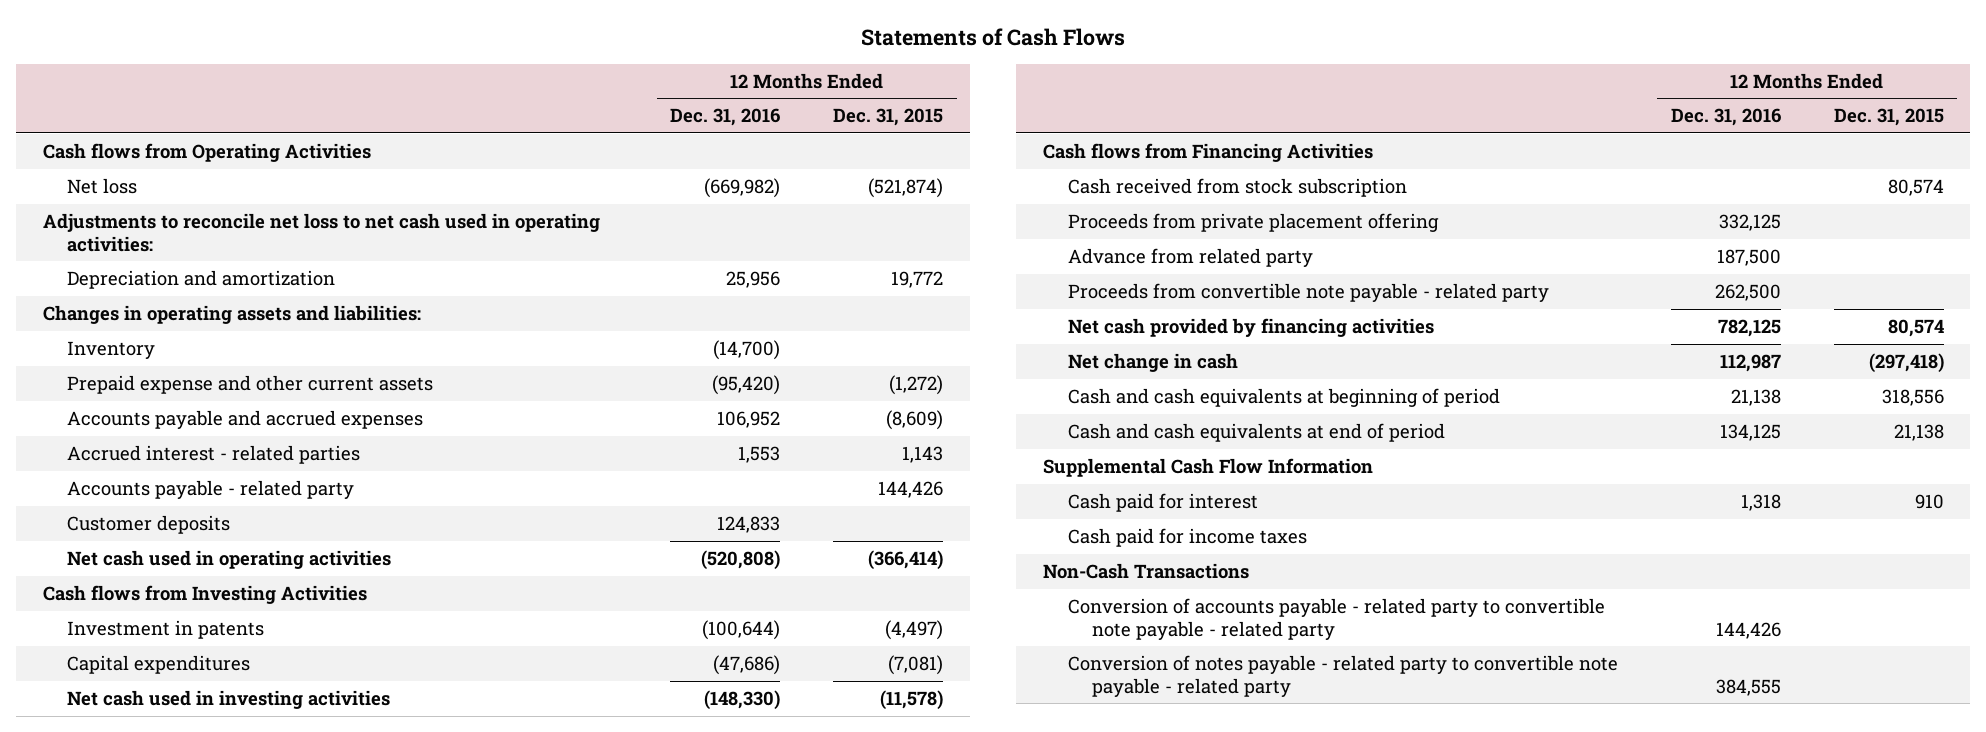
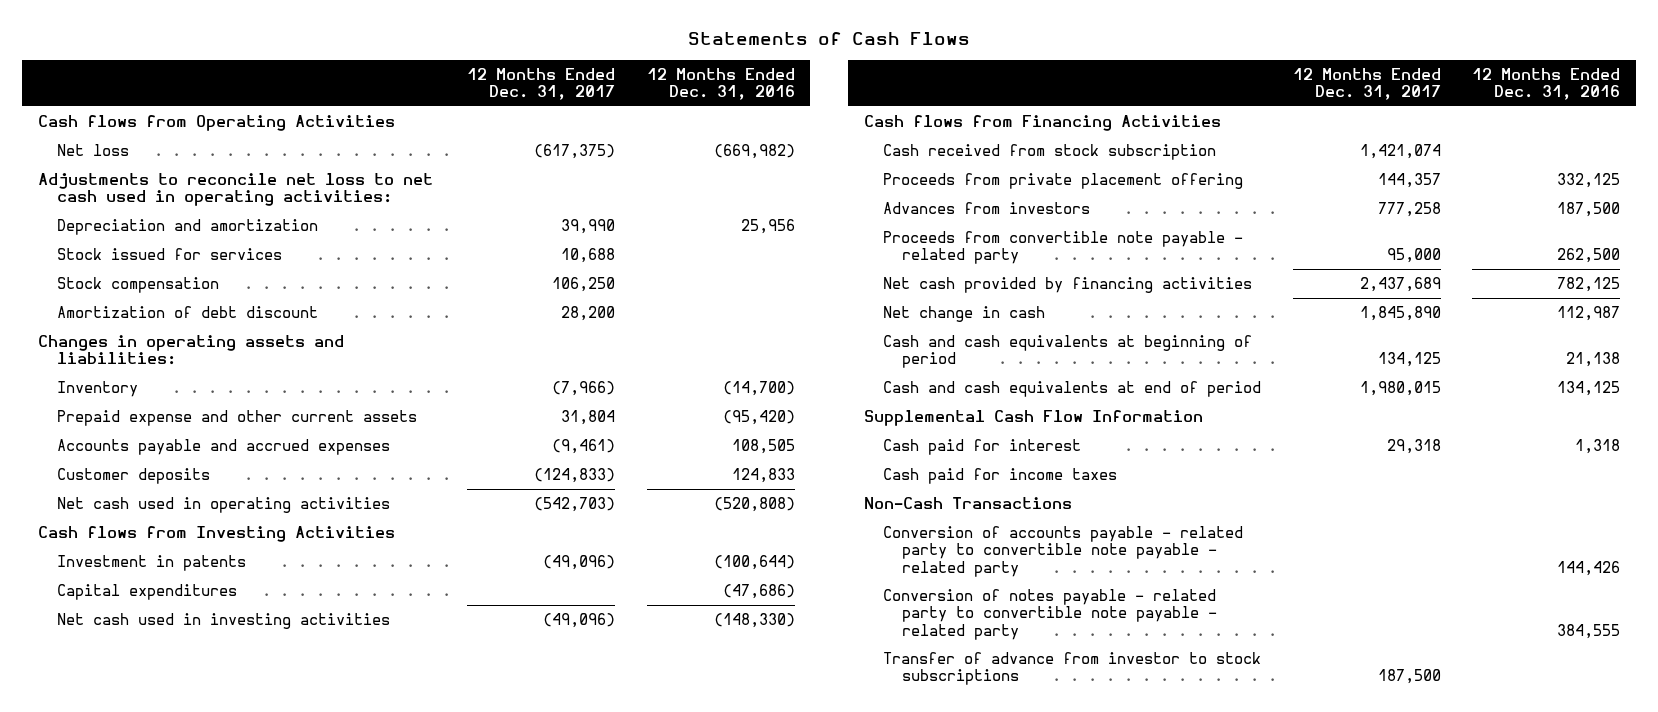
- | 12 Months Ended Dec. 31, 2016 | 12 Months Ended Dec. 31, 2015
+ | 12 Months Ended Dec. 31, 2017 | 12 Months Ended Dec. 31, 2016
+ Stock issued for services | 10,688 |
+ Stock compensation | 106,250 |
+ Amortization of debt discount | 28,200 |
- Accounts payable and accrued expenses | 106,952 | (8,609)
- Accrued interest - related parties | 1,553 | 1,143
- Accounts payable - related party | | 144,426
+ Accounts payable and accrued expenses | (9,461) | 108,505
- Advance from related party | 187,500 |
+ Advances from investors | 777,258 | 187,500
+ Transfer of advance from investor to stock subscriptions | 187,500 |

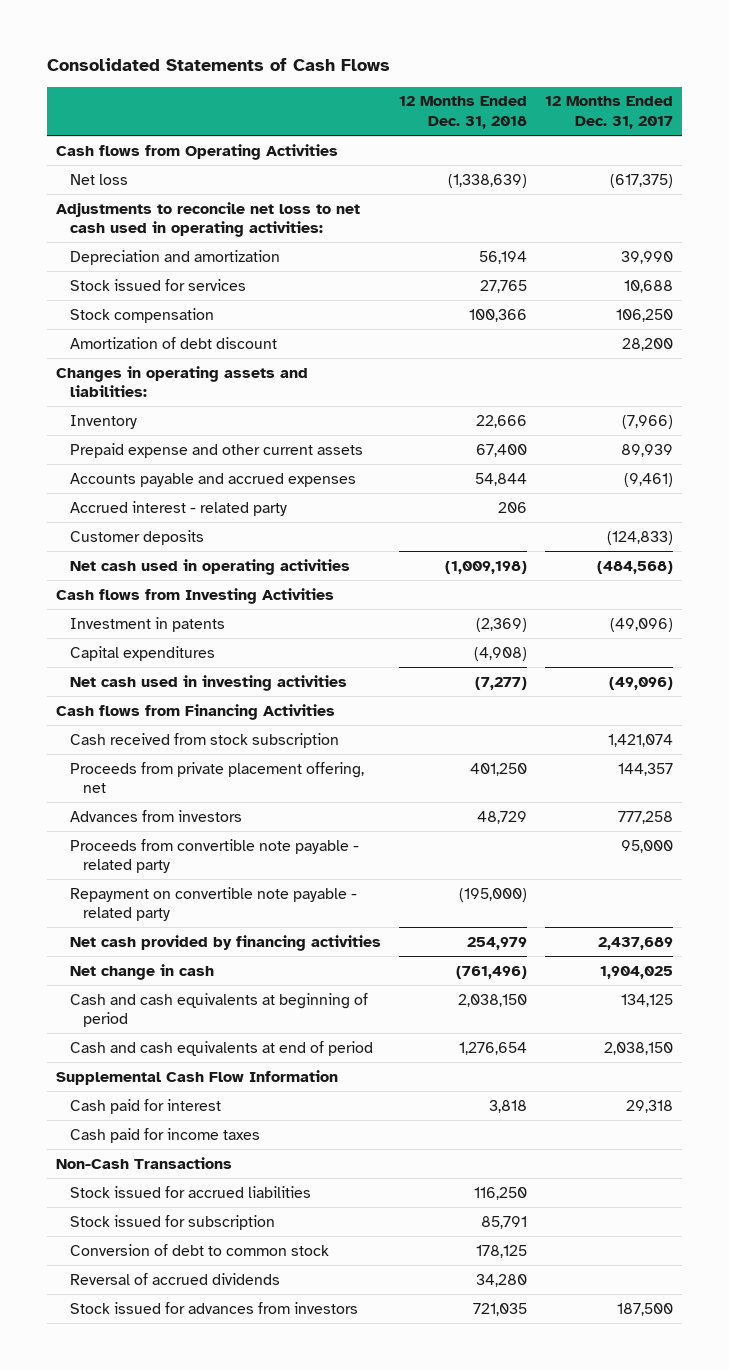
- Statements of Cash Flows
+ Consolidated Statements of Cash Flows
- | 12 Months Ended Dec. 31, 2017 | 12 Months Ended Dec. 31, 2016
+ | 12 Months Ended Dec. 31, 2018 | 12 Months Ended Dec. 31, 2017
- Prepaid expense and other current assets | 31,804 | (95,420)
+ Prepaid expense and other current assets | 67,400 | 89,939
+ Accrued interest - related party | 206 |
- Net cash used in operating activities | (542,703) | (520,808)
+ Net cash used in operating activities | (1,009,198) | (484,568)
- Proceeds from private placement offering | 144,357 | 332,125
+ Proceeds from private placement offering, net | 401,250 | 144,357
+ Repayment on convertible note payable - related party | (195,000) |
- Net change in cash | 1,845,890 | 112,987
+ Net change in cash | (761,496) | 1,904,025
- Cash and cash equivalents at end of period | 1,980,015 | 134,125
+ Cash and cash equivalents at end of period | 1,276,654 | 2,038,150
- Conversion of accounts payable - related party to convertible note payable - related party | | 144,426
- Conversion of notes payable - related party to convertible note payable - related party | | 384,555
- Transfer of advance from investor to stock subscriptions | 187,500 |
+ Stock issued for accrued liabilities | 116,250 |
+ Stock issued for subscription | 85,791 |
+ Conversion of debt to common stock | 178,125 |
+ Reversal of accrued dividends | 34,280 |
+ Stock issued for advances from investors | 721,035 | 187,500

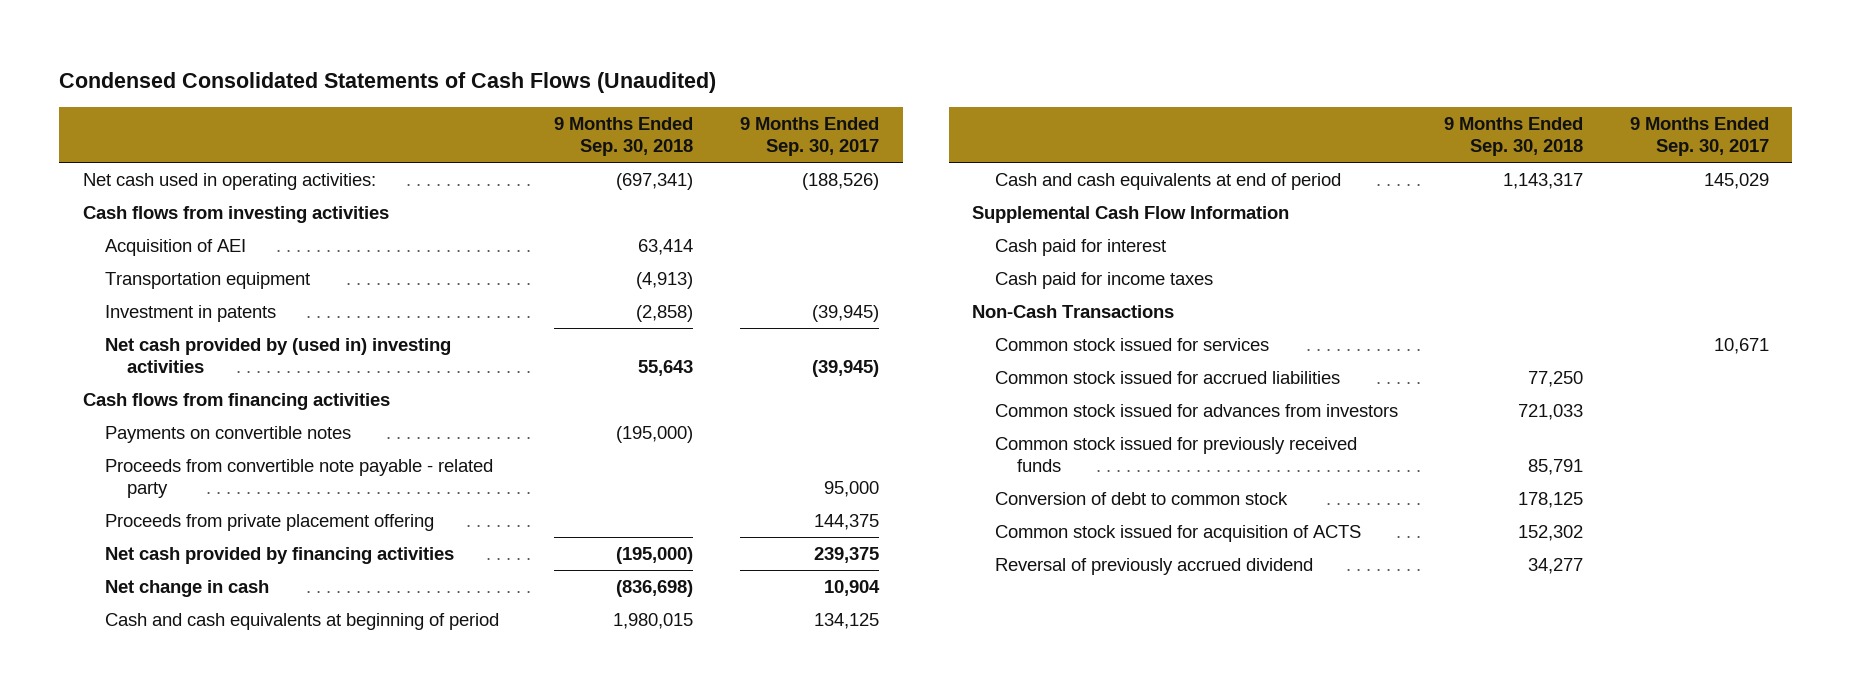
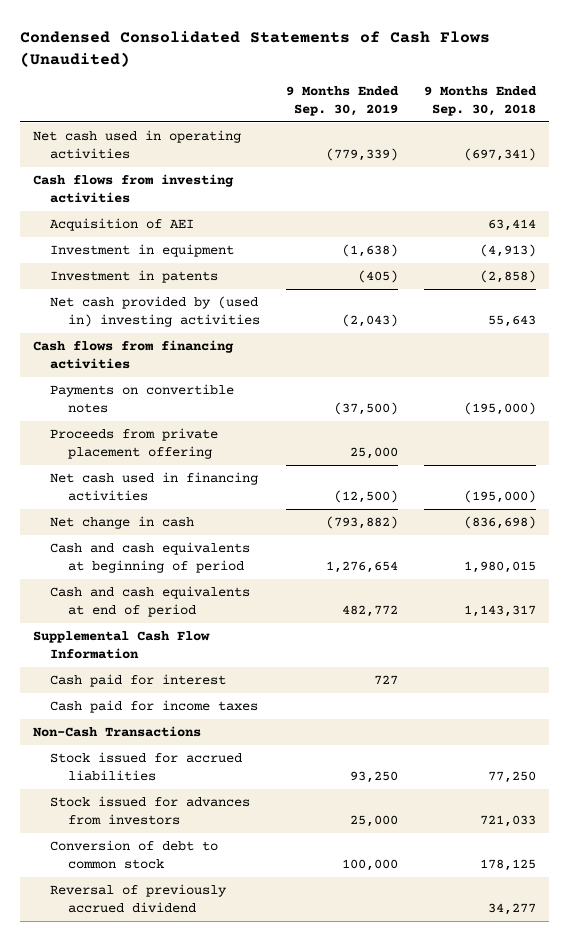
- | 9 Months Ended Sep. 30, 2018 | 9 Months Ended Sep. 30, 2017
+ | 9 Months Ended Sep. 30, 2019 | 9 Months Ended Sep. 30, 2018
- Net cash used in operating activities: | (697,341) | (188,526)
+ Net cash used in operating activities | (779,339) | (697,341)
- Transportation equipment | (4,913) |
+ Investment in equipment | (1,638) | (4,913)
- Proceeds from convertible note payable - related party | | 95,000
- Net cash provided by financing activities | (195,000) | 239,375
+ Net cash used in financing activities | (12,500) | (195,000)
- Common stock issued for services | | 10,671
- Common stock issued for accrued liabilities | 77,250 |
- Common stock issued for advances from investors | 721,033 |
- Common stock issued for previously received funds | 85,791 |
+ Stock issued for accrued liabilities | 93,250 | 77,250
+ Stock issued for advances from investors | 25,000 | 721,033
- Common stock issued for acquisition of ACTS | 152,302 |

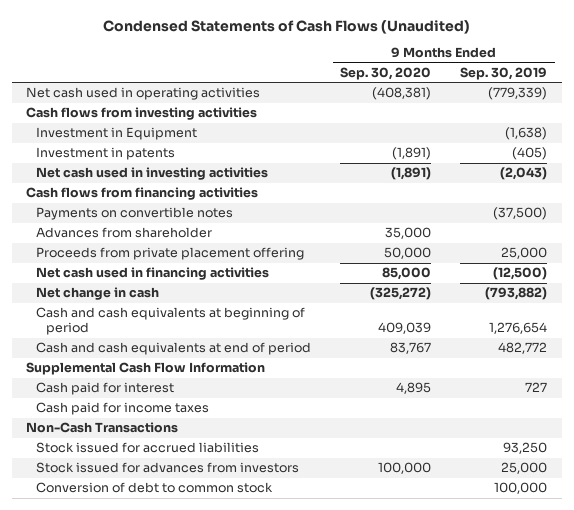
- Condensed Consolidated Statements of Cash Flows (Unaudited)
+ Condensed Statements of Cash Flows (Unaudited)
- | 9 Months Ended Sep. 30, 2019 | 9 Months Ended Sep. 30, 2018
+ | 9 Months Ended Sep. 30, 2020 | 9 Months Ended Sep. 30, 2019
- Acquisition of AEI | | 63,414
- Investment in equipment | (1,638) | (4,913)
+ Investment in Equipment | | (1,638)
- Net cash provided by (used in) investing activities | (2,043) | 55,643
+ Net cash used in investing activities | (1,891) | (2,043)
+ Advances from shareholder | 35,000 |
- Reversal of previously accrued dividend | | 34,277

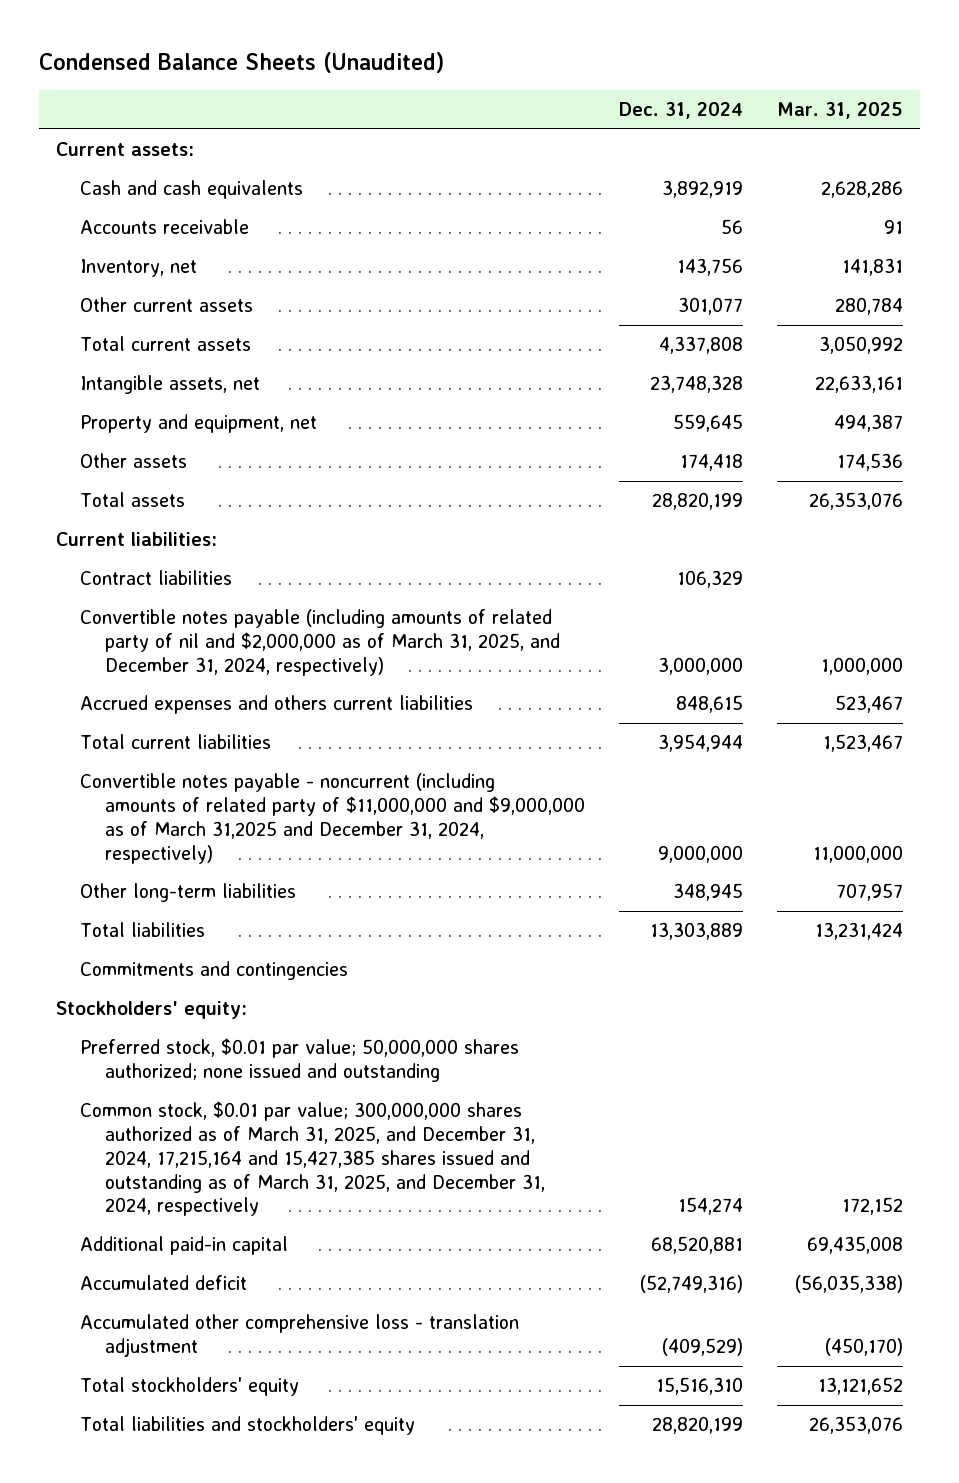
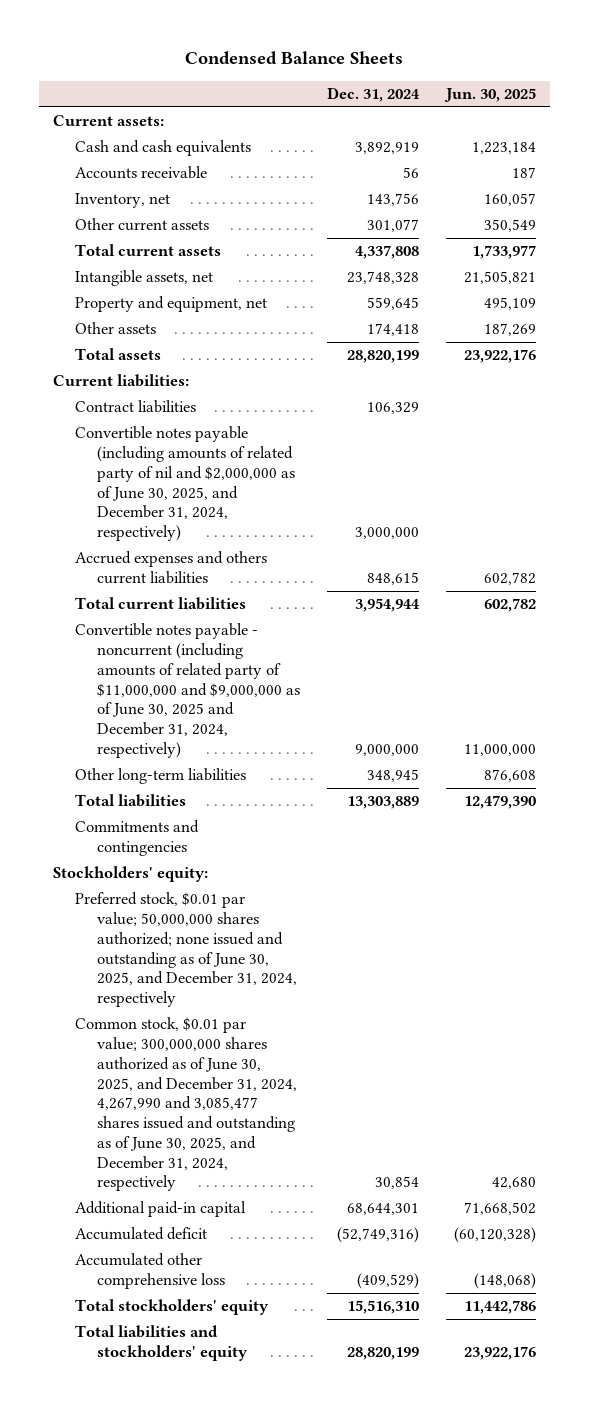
- Condensed Balance Sheets (Unaudited)
+ Condensed Balance Sheets
- | Dec. 31, 2024 | Mar. 31, 2025
+ | Dec. 31, 2024 | Jun. 30, 2025
- Convertible notes payable (including amounts of related party of nil and $2,000,000 as of March 31, 2025, and December 31, 2024, respectively) | 3,000,000 | 1,000,000
+ Convertible notes payable (including amounts of related party of nil and $2,000,000 as of June 30, 2025, and December 31, 2024, respectively) | 3,000,000 |
- Convertible notes payable - noncurrent (including amounts of related party of $11,000,000 and $9,000,000 as of March 31,2025 and December 31, 2024, respectively) | 9,000,000 | 11,000,000
+ Convertible notes payable - noncurrent (including amounts of related party of $11,000,000 and $9,000,000 as of June 30, 2025 and December 31, 2024, respectively) | 9,000,000 | 11,000,000
- Preferred stock, $0.01 par value; 50,000,000 shares authorized; none issued and outstanding
- Common stock, $0.01 par value; 300,000,000 shares authorized as of March 31, 2025, and December 31, 2024, 17,215,164 and 15,427,385 shares issued and outstanding as of March 31, 2025, and December 31, 2024, respectively | 154,274 | 172,152
- Additional paid-in capital | 68,520,881 | 69,435,008
+ Preferred stock, $0.01 par value; 50,000,000 shares authorized; none issued and outstanding as of June 30, 2025, and December 31, 2024, respectively
+ Common stock, $0.01 par value; 300,000,000 shares authorized as of June 30, 2025, and December 31, 2024, 4,267,990 and 3,085,477 shares issued and outstanding as of June 30, 2025, and December 31, 2024, respectively | 30,854 | 42,680
+ Additional paid-in capital | 68,644,301 | 71,668,502
- Accumulated other comprehensive loss - translation adjustment | (409,529) | (450,170)
+ Accumulated other comprehensive loss | (409,529) | (148,068)

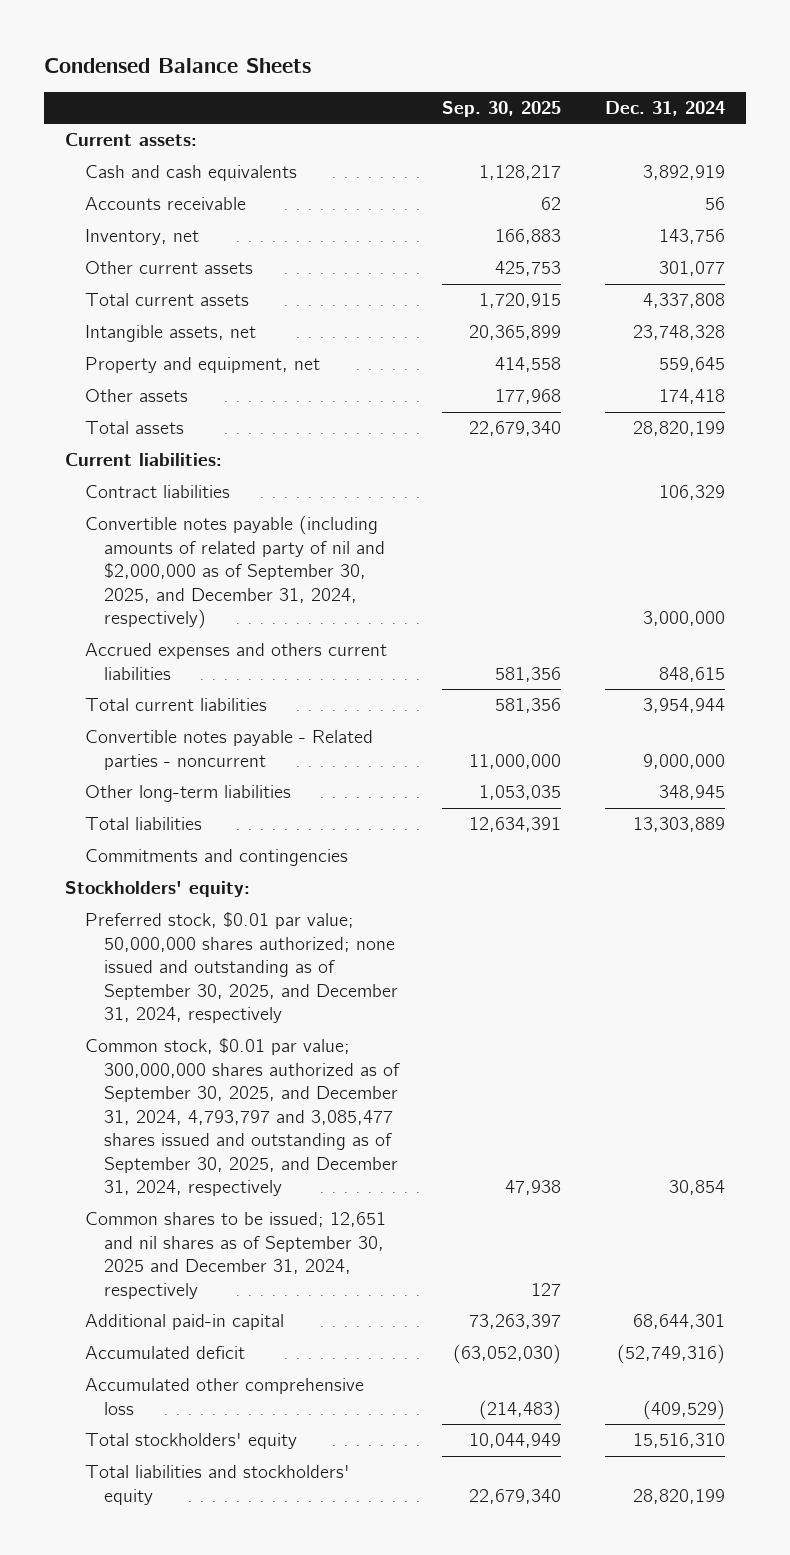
- | Dec. 31, 2024 | Jun. 30, 2025
+ | Sep. 30, 2025 | Dec. 31, 2024
- Convertible notes payable (including amounts of related party of nil and $2,000,000 as of June 30, 2025, and December 31, 2024, respectively) | 3,000,000 |
+ Convertible notes payable (including amounts of related party of nil and $2,000,000 as of September 30, 2025, and December 31, 2024, respectively) | | 3,000,000
- Convertible notes payable - noncurrent (including amounts of related party of $11,000,000 and $9,000,000 as of June 30, 2025 and December 31, 2024, respectively) | 9,000,000 | 11,000,000
+ Convertible notes payable - Related parties - noncurrent | 11,000,000 | 9,000,000
- Preferred stock, $0.01 par value; 50,000,000 shares authorized; none issued and outstanding as of June 30, 2025, and December 31, 2024, respectively
- Common stock, $0.01 par value; 300,000,000 shares authorized as of June 30, 2025, and December 31, 2024, 4,267,990 and 3,085,477 shares issued and outstanding as of June 30, 2025, and December 31, 2024, respectively | 30,854 | 42,680
+ Preferred stock, $0.01 par value; 50,000,000 shares authorized; none issued and outstanding as of September 30, 2025, and December 31, 2024, respectively
+ Common stock, $0.01 par value; 300,000,000 shares authorized as of September 30, 2025, and December 31, 2024, 4,793,797 and 3,085,477 shares issued and outstanding as of September 30, 2025, and December 31, 2024, respectively | 47,938 | 30,854
+ Common shares to be issued; 12,651 and nil shares as of September 30, 2025 and December 31, 2024, respectively | 127 |

